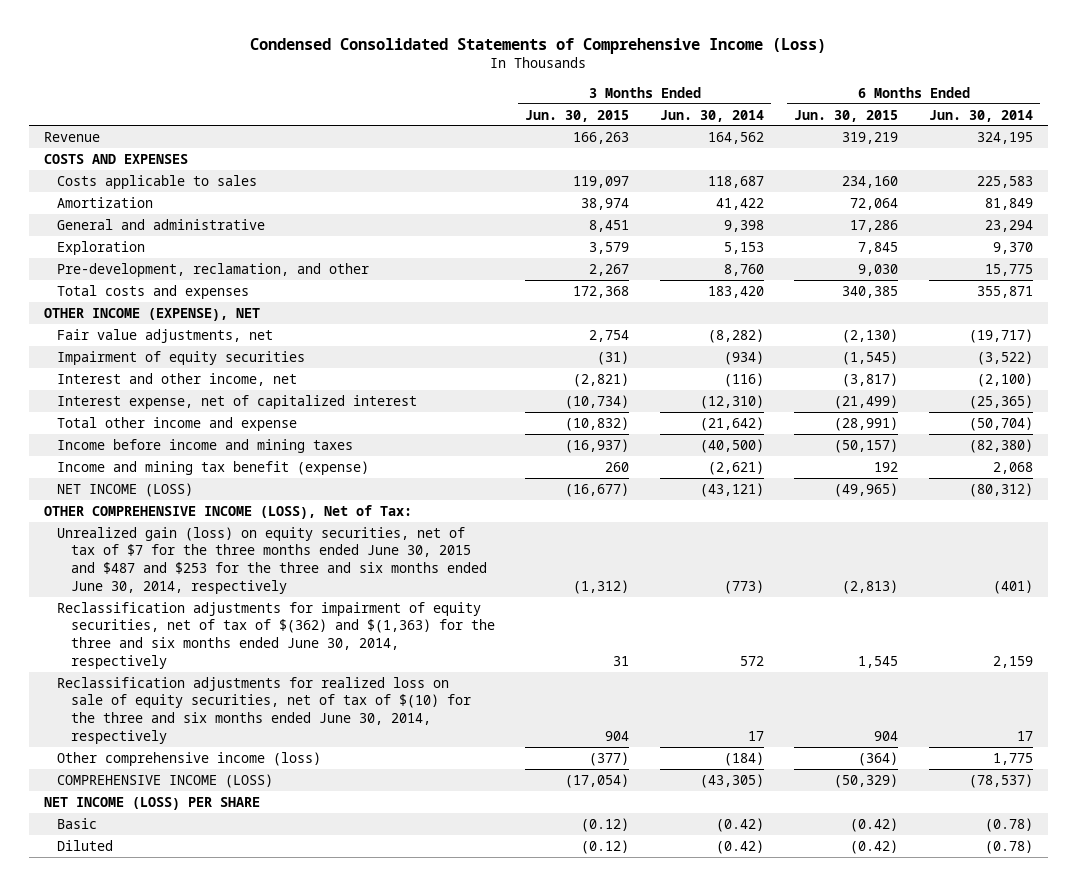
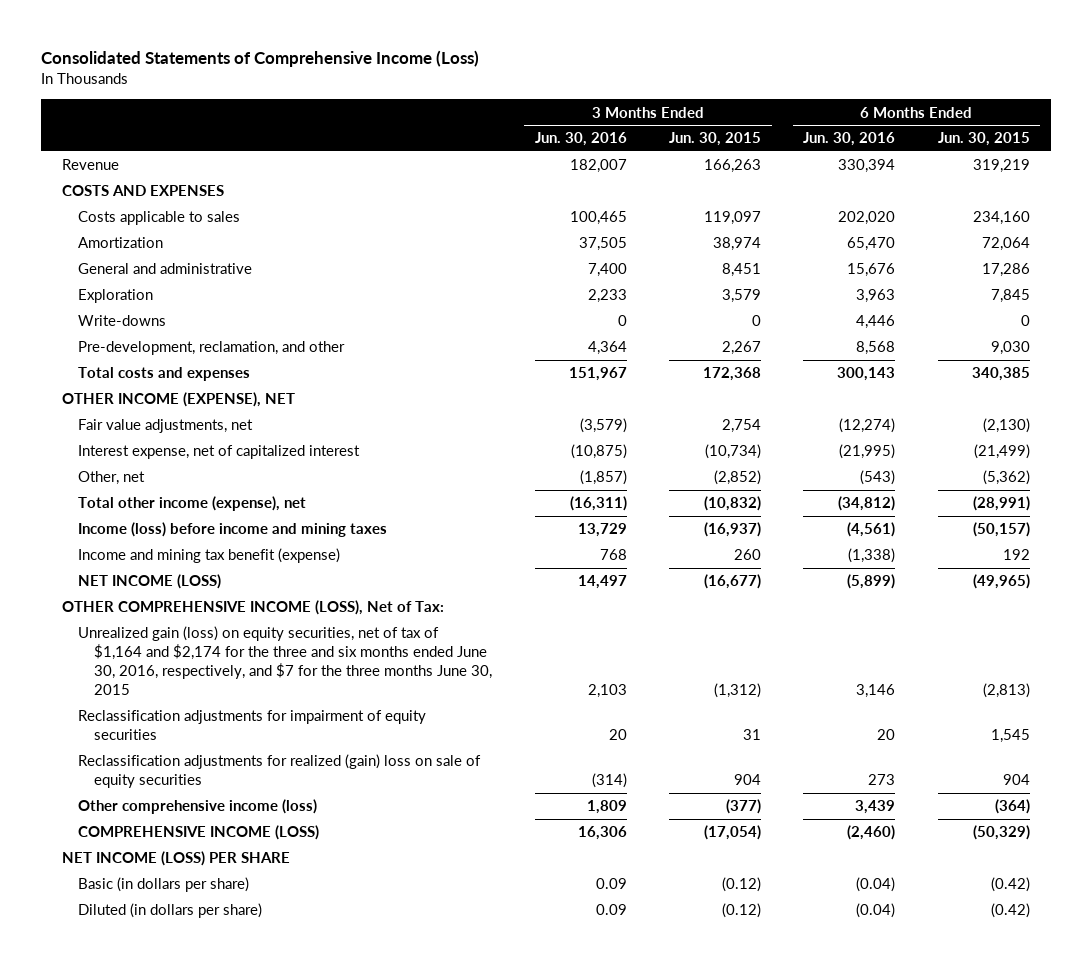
- Condensed Consolidated Statements of Comprehensive Income (Loss)
+ Consolidated Statements of Comprehensive Income (Loss)
- | 3 Months Ended Jun. 30, 2015 | 3 Months Ended Jun. 30, 2014 | 6 Months Ended Jun. 30, 2015 | 6 Months Ended Jun. 30, 2014
+ | 3 Months Ended Jun. 30, 2016 | 3 Months Ended Jun. 30, 2015 | 6 Months Ended Jun. 30, 2016 | 6 Months Ended Jun. 30, 2015
+ Write-downs | 0 | 0 | 4,446 | 0
- Impairment of equity securities | (31) | (934) | (1,545) | (3,522)
- Interest and other income, net | (2,821) | (116) | (3,817) | (2,100)
- Total other income and expense | (10,832) | (21,642) | (28,991) | (50,704)
- Income before income and mining taxes | (16,937) | (40,500) | (50,157) | (82,380)
+ Other, net | (1,857) | (2,852) | (543) | (5,362)
+ Total other income (expense), net | (16,311) | (10,832) | (34,812) | (28,991)
+ Income (loss) before income and mining taxes | 13,729 | (16,937) | (4,561) | (50,157)
- Unrealized gain (loss) on equity securities, net of tax of $7 for the three months ended June 30, 2015 and $487 and $253 for the three and six months ended June 30, 2014, respectively | (1,312) | (773) | (2,813) | (401)
- Reclassification adjustments for impairment of equity securities, net of tax of $(362) and $(1,363) for the three and six months ended June 30, 2014, respectively | 31 | 572 | 1,545 | 2,159
- Reclassification adjustments for realized loss on sale of equity securities, net of tax of $(10) for the three and six months ended June 30, 2014, respectively | 904 | 17 | 904 | 17
+ Unrealized gain (loss) on equity securities, net of tax of $1,164 and $2,174 for the three and six months ended June 30, 2016, respectively, and $7 for the three months June 30, 2015 | 2,103 | (1,312) | 3,146 | (2,813)
+ Reclassification adjustments for impairment of equity securities | 20 | 31 | 20 | 1,545
+ Reclassification adjustments for realized (gain) loss on sale of equity securities | (314) | 904 | 273 | 904
- Basic | (0.12) | (0.42) | (0.42) | (0.78)
- Diluted | (0.12) | (0.42) | (0.42) | (0.78)
+ Basic (in dollars per share) | 0.09 | (0.12) | (0.04) | (0.42)
+ Diluted (in dollars per share) | 0.09 | (0.12) | (0.04) | (0.42)

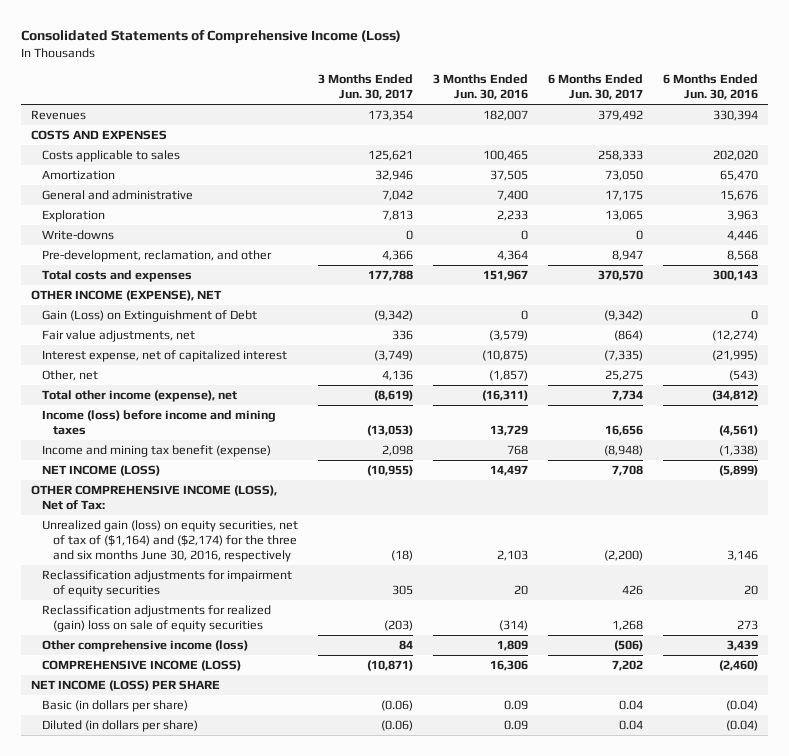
- | 3 Months Ended Jun. 30, 2016 | 3 Months Ended Jun. 30, 2015 | 6 Months Ended Jun. 30, 2016 | 6 Months Ended Jun. 30, 2015
+ | 3 Months Ended Jun. 30, 2017 | 3 Months Ended Jun. 30, 2016 | 6 Months Ended Jun. 30, 2017 | 6 Months Ended Jun. 30, 2016
- Revenue | 182,007 | 166,263 | 330,394 | 319,219
+ Revenues | 173,354 | 182,007 | 379,492 | 330,394
+ Gain (Loss) on Extinguishment of Debt | (9,342) | 0 | (9,342) | 0
- Unrealized gain (loss) on equity securities, net of tax of $1,164 and $2,174 for the three and six months ended June 30, 2016, respectively, and $7 for the three months June 30, 2015 | 2,103 | (1,312) | 3,146 | (2,813)
+ Unrealized gain (loss) on equity securities, net of tax of ($1,164) and ($2,174) for the three and six months June 30, 2016, respectively | (18) | 2,103 | (2,200) | 3,146

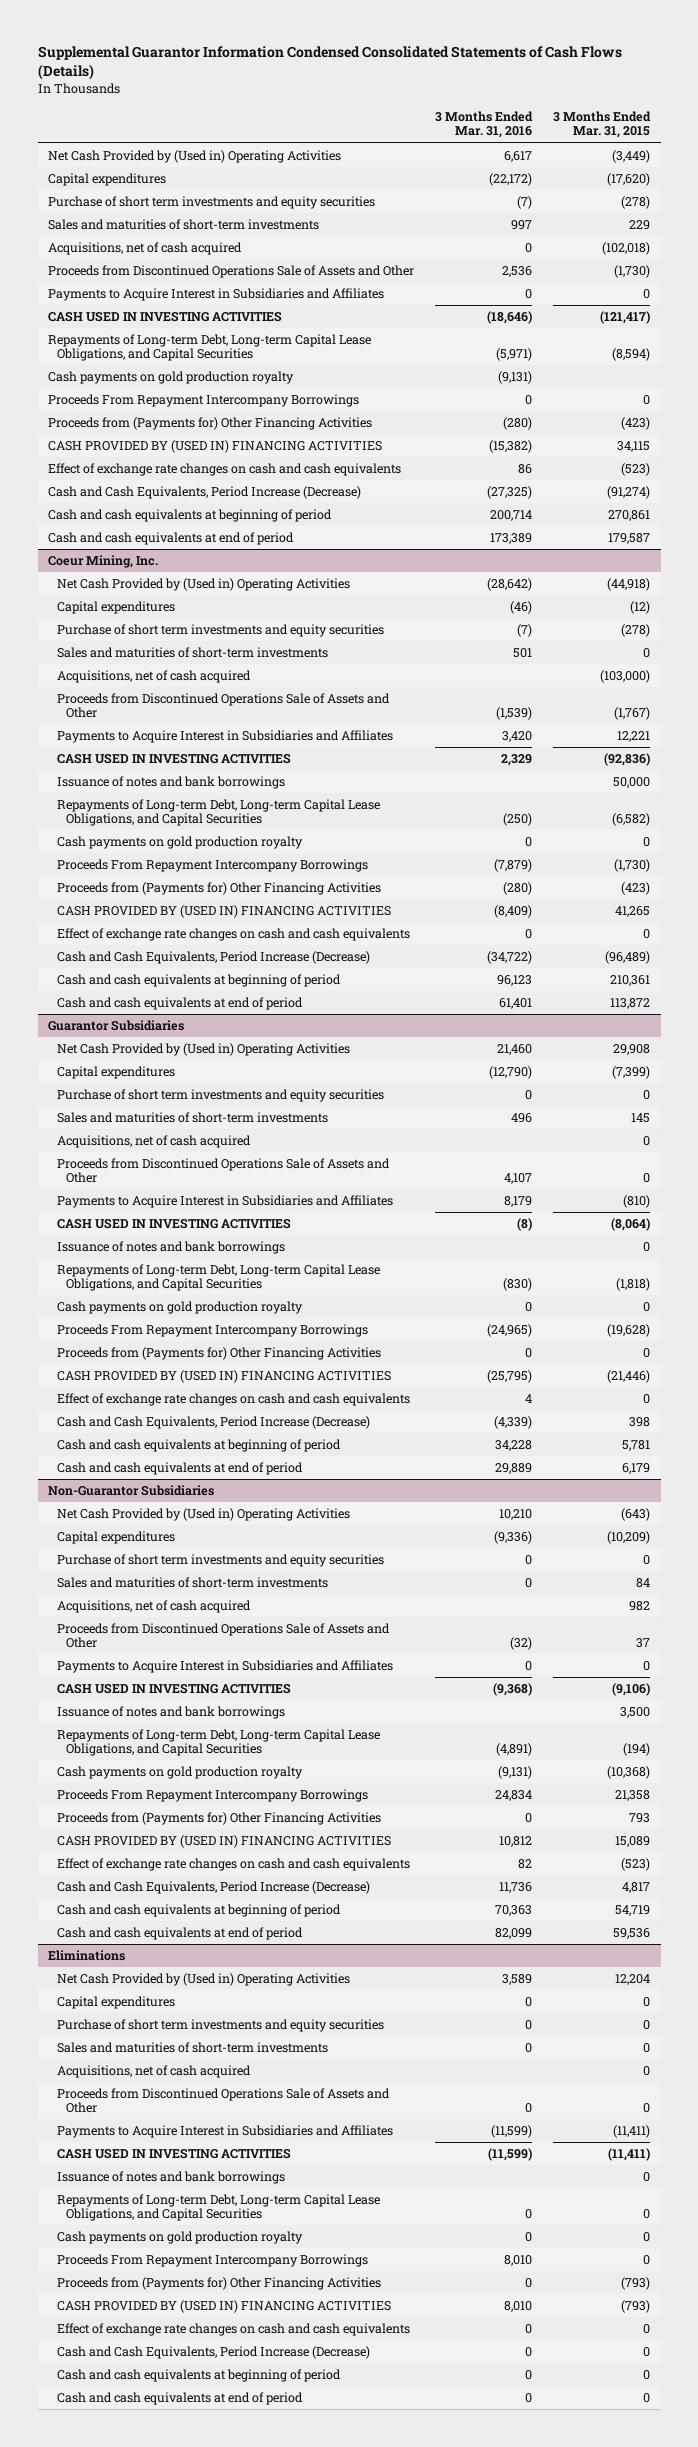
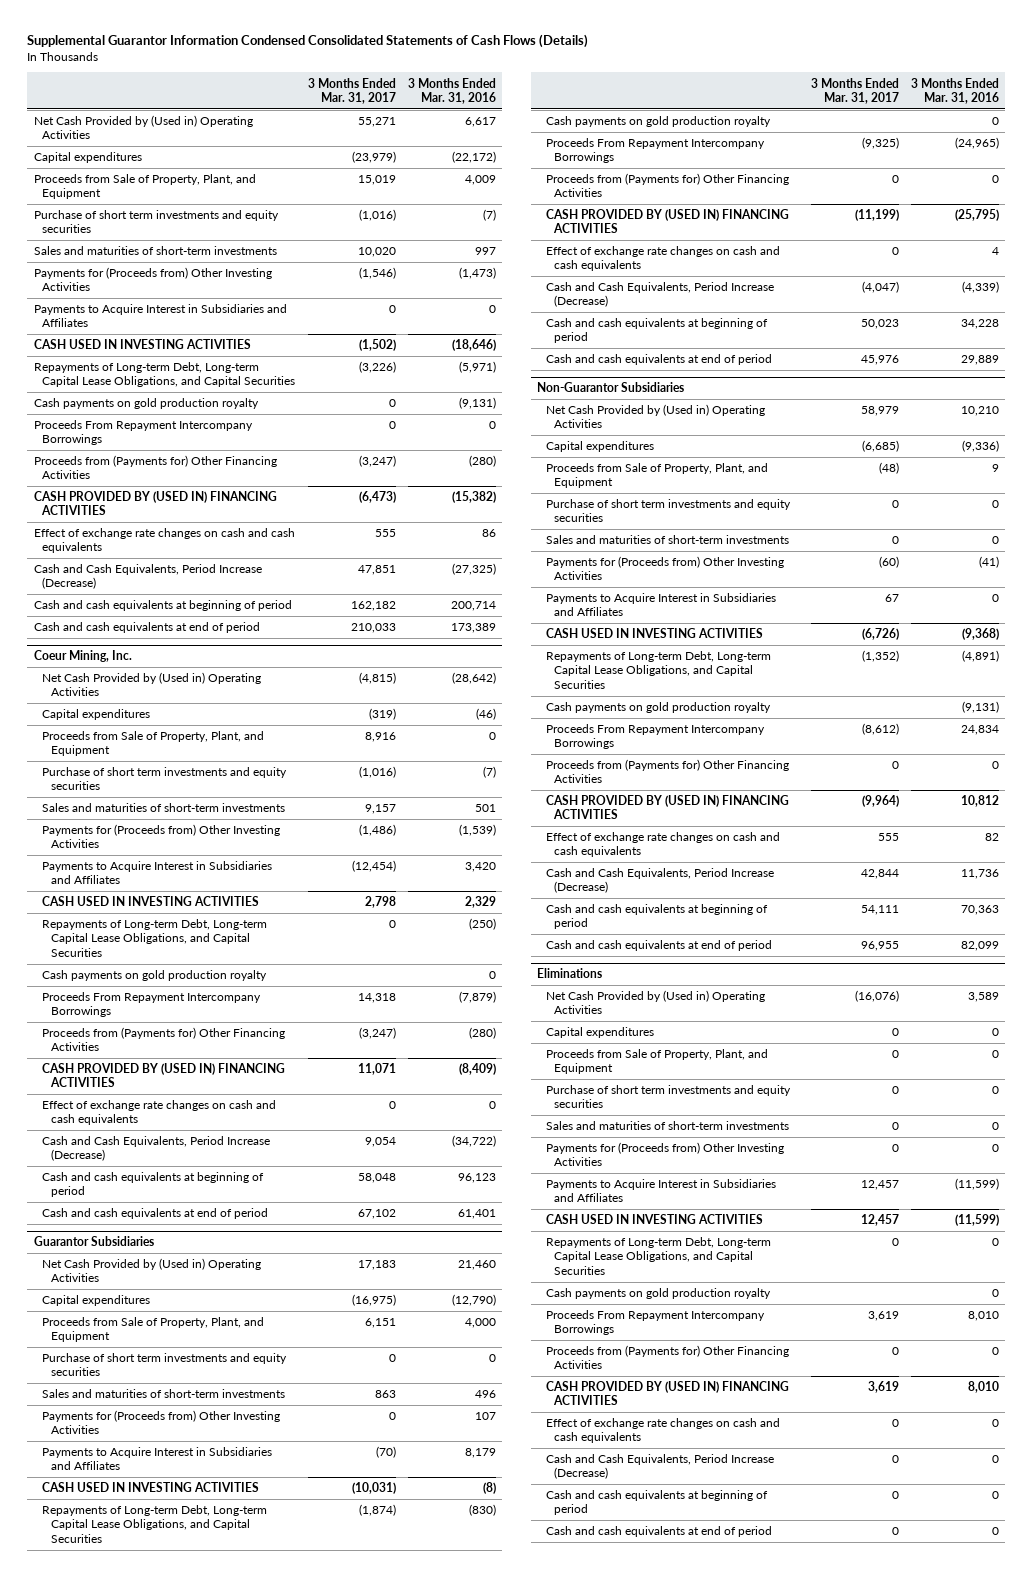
- | 3 Months Ended Mar. 31, 2016 | 3 Months Ended Mar. 31, 2015
+ | 3 Months Ended Mar. 31, 2017 | 3 Months Ended Mar. 31, 2016
+ Proceeds from Sale of Property, Plant, and Equipment | 15,019 | 4,009
- Acquisitions, net of cash acquired | 0 | (102,018)
- Proceeds from Discontinued Operations Sale of Assets and Other | 2,536 | (1,730)
+ Payments for (Proceeds from) Other Investing Activities | (1,546) | (1,473)
@ Coeur Mining, Inc.
+ Proceeds from Sale of Property, Plant, and Equipment | 8,916 | 0
- Acquisitions, net of cash acquired | | (103,000)
- Proceeds from Discontinued Operations Sale of Assets and Other | (1,539) | (1,767)
+ Payments for (Proceeds from) Other Investing Activities | (1,486) | (1,539)
- Issuance of notes and bank borrowings | | 50,000
@ Guarantor Subsidiaries
+ Proceeds from Sale of Property, Plant, and Equipment | 6,151 | 4,000
- Acquisitions, net of cash acquired | | 0
- Proceeds from Discontinued Operations Sale of Assets and Other | 4,107 | 0
+ Payments for (Proceeds from) Other Investing Activities | 0 | 107
- Issuance of notes and bank borrowings | | 0
@ Non-Guarantor Subsidiaries
+ Proceeds from Sale of Property, Plant, and Equipment | (48) | 9
- Acquisitions, net of cash acquired | | 982
- Proceeds from Discontinued Operations Sale of Assets and Other | (32) | 37
+ Payments for (Proceeds from) Other Investing Activities | (60) | (41)
- Issuance of notes and bank borrowings | | 3,500
@ Eliminations
+ Proceeds from Sale of Property, Plant, and Equipment | 0 | 0
- Acquisitions, net of cash acquired | | 0
- Proceeds from Discontinued Operations Sale of Assets and Other | 0 | 0
+ Payments for (Proceeds from) Other Investing Activities | 0 | 0
- Issuance of notes and bank borrowings | | 0

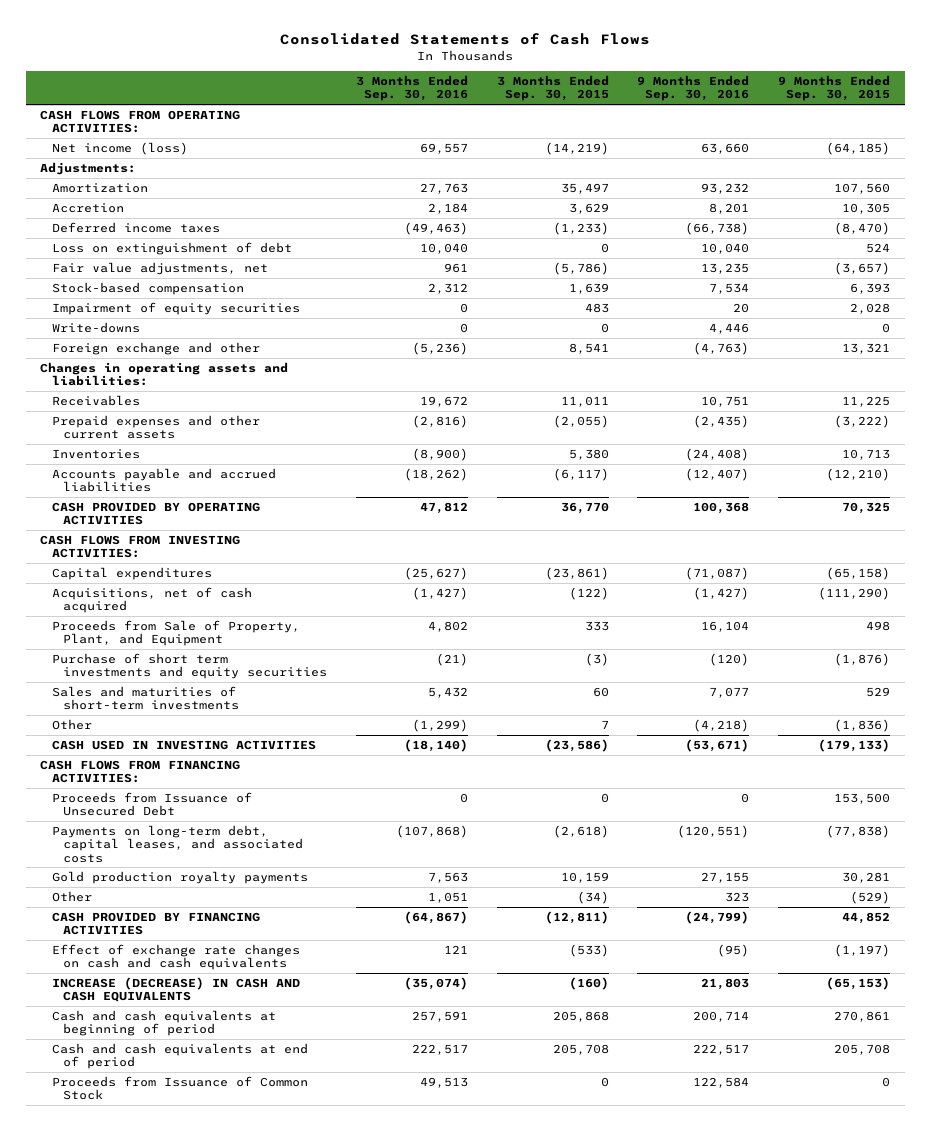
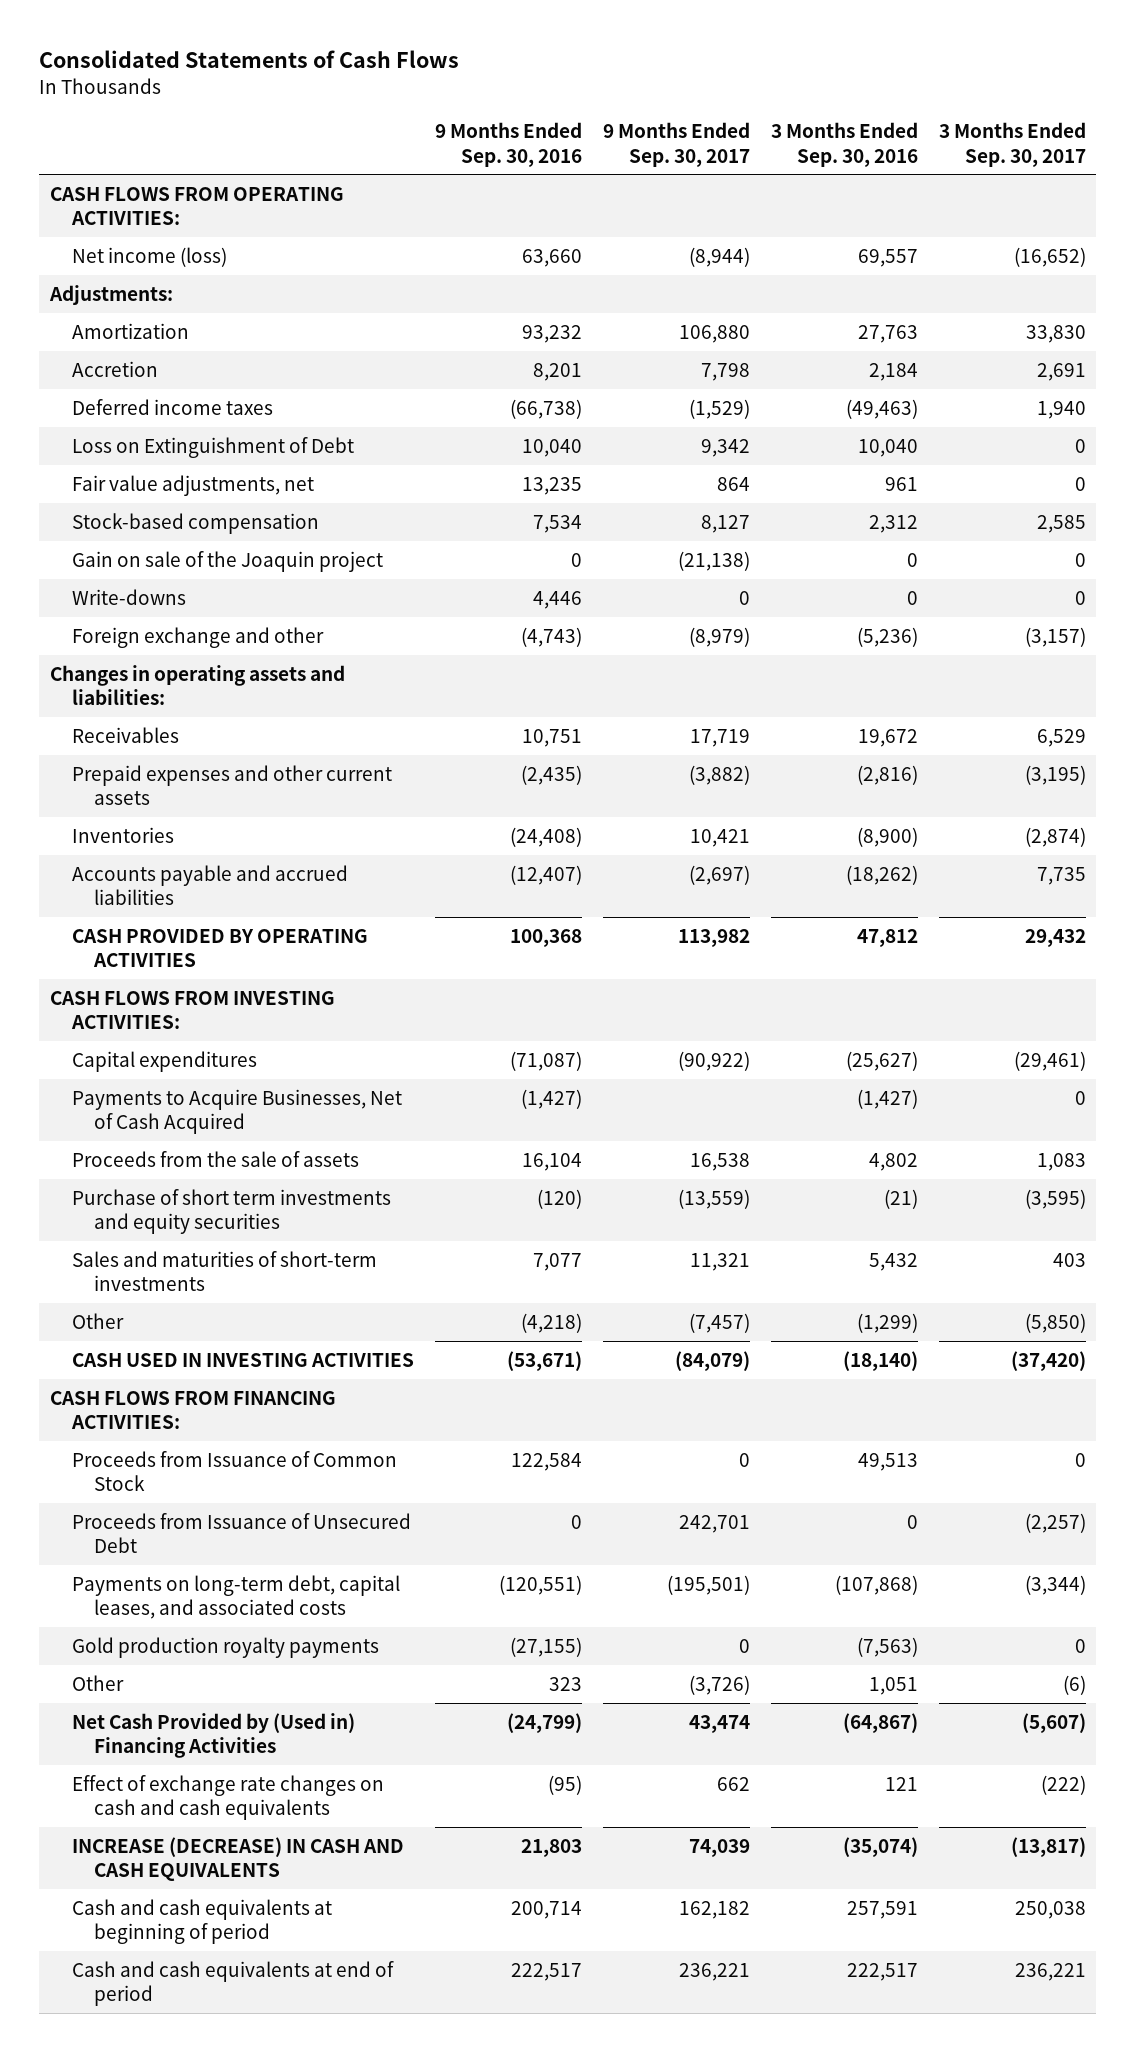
- | 3 Months Ended Sep. 30, 2016 | 3 Months Ended Sep. 30, 2015 | 9 Months Ended Sep. 30, 2016 | 9 Months Ended Sep. 30, 2015
+ | 9 Months Ended Sep. 30, 2016 | 9 Months Ended Sep. 30, 2017 | 3 Months Ended Sep. 30, 2016 | 3 Months Ended Sep. 30, 2017
- Loss on extinguishment of debt | 10,040 | 0 | 10,040 | 524
+ Loss on Extinguishment of Debt | 10,040 | 9,342 | 10,040 | 0
- Impairment of equity securities | 0 | 483 | 20 | 2,028
+ Gain on sale of the Joaquin project | 0 | (21,138) | 0 | 0
- Foreign exchange and other | (5,236) | 8,541 | (4,763) | 13,321
+ Foreign exchange and other | (4,743) | (8,979) | (5,236) | (3,157)
- Acquisitions, net of cash acquired | (1,427) | (122) | (1,427) | (111,290)
- Proceeds from Sale of Property, Plant, and Equipment | 4,802 | 333 | 16,104 | 498
+ Payments to Acquire Businesses, Net of Cash Acquired | (1,427) | | (1,427) | 0
+ Proceeds from the sale of assets | 16,104 | 16,538 | 4,802 | 1,083
moved up: Proceeds from Issuance of Common Stock | 122,584 | 0 | 49,513 | 0
- Gold production royalty payments | 7,563 | 10,159 | 27,155 | 30,281
+ Gold production royalty payments | (27,155) | 0 | (7,563) | 0
- CASH PROVIDED BY FINANCING ACTIVITIES | (64,867) | (12,811) | (24,799) | 44,852
+ Net Cash Provided by (Used in) Financing Activities | (24,799) | 43,474 | (64,867) | (5,607)

